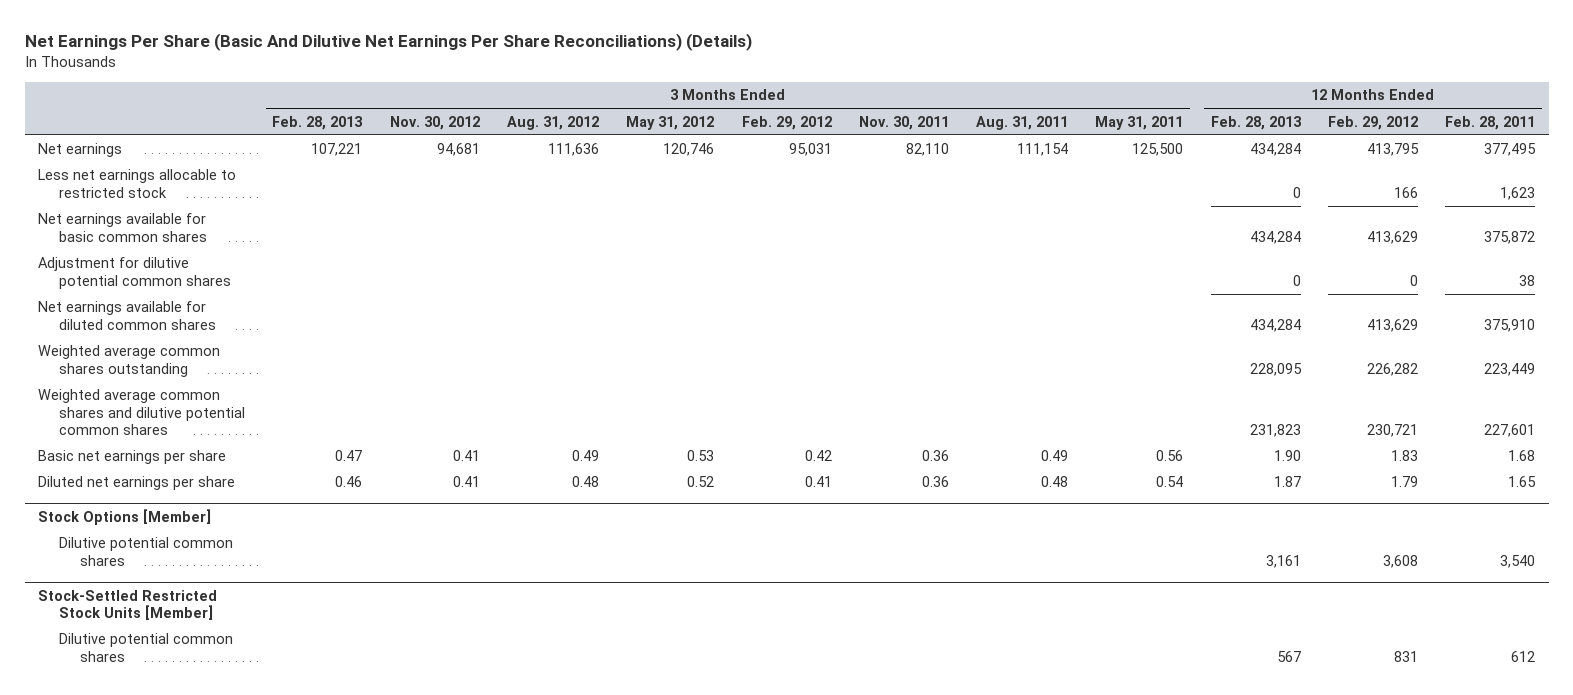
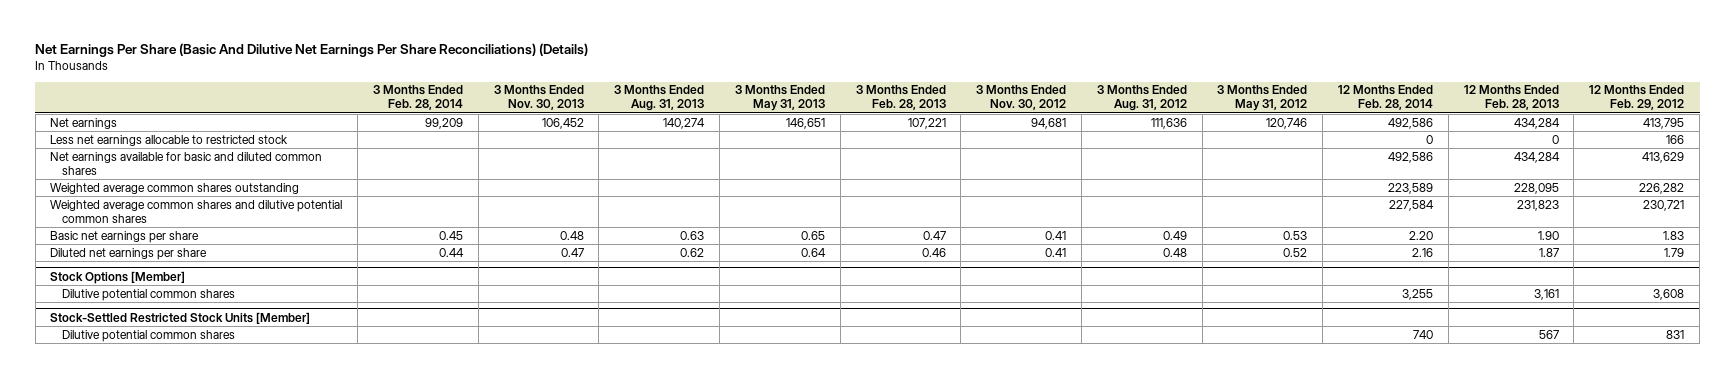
- | 3 Months Ended Feb. 28, 2013 | 3 Months Ended Nov. 30, 2012 | 3 Months Ended Aug. 31, 2012 | 3 Months Ended May 31, 2012 | 3 Months Ended Feb. 29, 2012 | 3 Months Ended Nov. 30, 2011 | 3 Months Ended Aug. 31, 2011 | 3 Months Ended May 31, 2011 | 12 Months Ended Feb. 28, 2013 | 12 Months Ended Feb. 29, 2012 | 12 Months Ended Feb. 28, 2011
+ | 3 Months Ended Feb. 28, 2014 | 3 Months Ended Nov. 30, 2013 | 3 Months Ended Aug. 31, 2013 | 3 Months Ended May 31, 2013 | 3 Months Ended Feb. 28, 2013 | 3 Months Ended Nov. 30, 2012 | 3 Months Ended Aug. 31, 2012 | 3 Months Ended May 31, 2012 | 12 Months Ended Feb. 28, 2014 | 12 Months Ended Feb. 28, 2013 | 12 Months Ended Feb. 29, 2012
- Net earnings available for basic common shares | | | | | | | | | 434,284 | 413,629 | 375,872
- Adjustment for dilutive potential common shares | | | | | | | | | 0 | 0 | 38
- Net earnings available for diluted common shares | | | | | | | | | 434,284 | 413,629 | 375,910
+ Net earnings available for basic and diluted common shares | | | | | | | | | 492,586 | 434,284 | 413,629

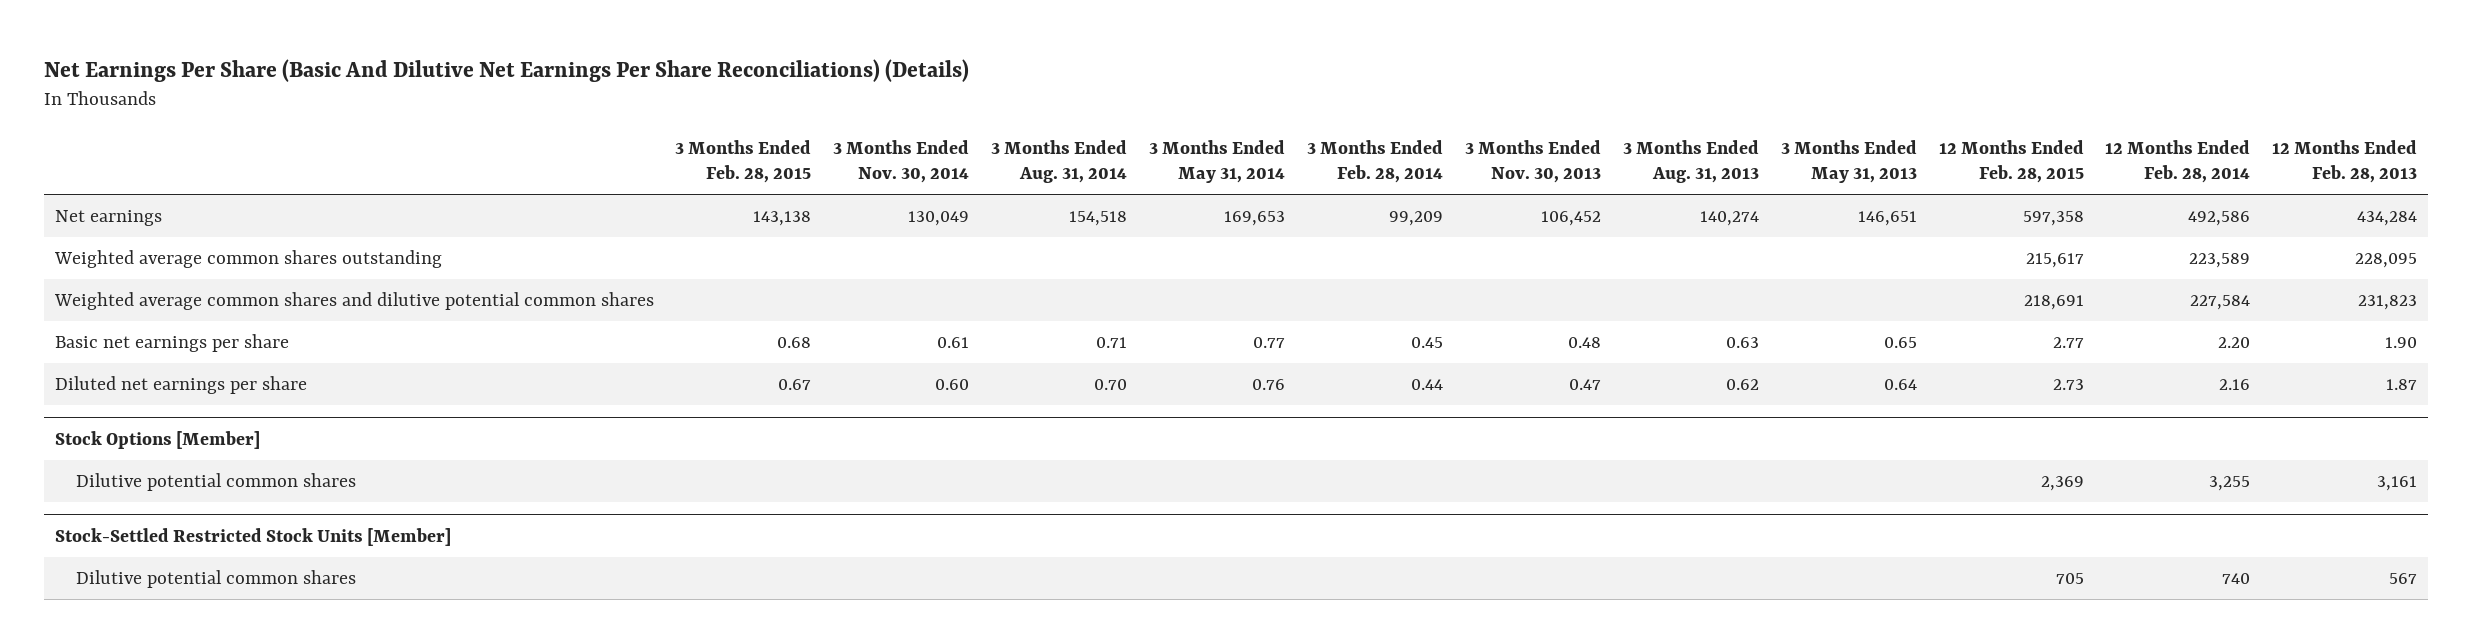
- | 3 Months Ended Feb. 28, 2014 | 3 Months Ended Nov. 30, 2013 | 3 Months Ended Aug. 31, 2013 | 3 Months Ended May 31, 2013 | 3 Months Ended Feb. 28, 2013 | 3 Months Ended Nov. 30, 2012 | 3 Months Ended Aug. 31, 2012 | 3 Months Ended May 31, 2012 | 12 Months Ended Feb. 28, 2014 | 12 Months Ended Feb. 28, 2013 | 12 Months Ended Feb. 29, 2012
+ | 3 Months Ended Feb. 28, 2015 | 3 Months Ended Nov. 30, 2014 | 3 Months Ended Aug. 31, 2014 | 3 Months Ended May 31, 2014 | 3 Months Ended Feb. 28, 2014 | 3 Months Ended Nov. 30, 2013 | 3 Months Ended Aug. 31, 2013 | 3 Months Ended May 31, 2013 | 12 Months Ended Feb. 28, 2015 | 12 Months Ended Feb. 28, 2014 | 12 Months Ended Feb. 28, 2013
- Less net earnings allocable to restricted stock | | | | | | | | | 0 | 0 | 166
- Net earnings available for basic and diluted common shares | | | | | | | | | 492,586 | 434,284 | 413,629

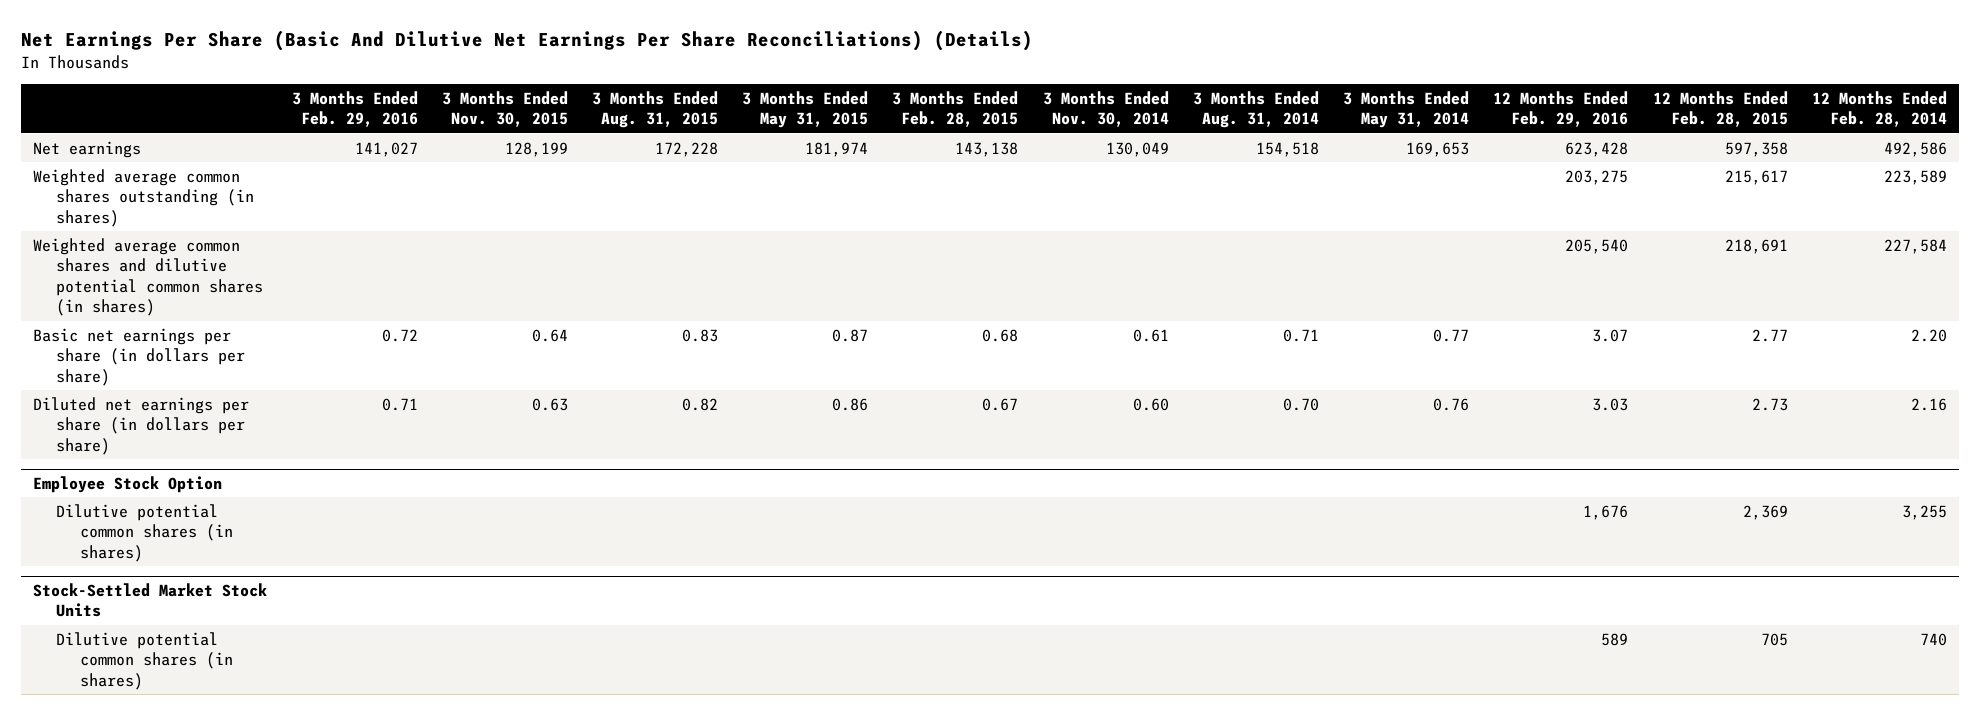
- | 3 Months Ended Feb. 28, 2015 | 3 Months Ended Nov. 30, 2014 | 3 Months Ended Aug. 31, 2014 | 3 Months Ended May 31, 2014 | 3 Months Ended Feb. 28, 2014 | 3 Months Ended Nov. 30, 2013 | 3 Months Ended Aug. 31, 2013 | 3 Months Ended May 31, 2013 | 12 Months Ended Feb. 28, 2015 | 12 Months Ended Feb. 28, 2014 | 12 Months Ended Feb. 28, 2013
+ | 3 Months Ended Feb. 29, 2016 | 3 Months Ended Nov. 30, 2015 | 3 Months Ended Aug. 31, 2015 | 3 Months Ended May 31, 2015 | 3 Months Ended Feb. 28, 2015 | 3 Months Ended Nov. 30, 2014 | 3 Months Ended Aug. 31, 2014 | 3 Months Ended May 31, 2014 | 12 Months Ended Feb. 29, 2016 | 12 Months Ended Feb. 28, 2015 | 12 Months Ended Feb. 28, 2014
- Weighted average common shares outstanding | | | | | | | | | 215,617 | 223,589 | 228,095
- Weighted average common shares and dilutive potential common shares | | | | | | | | | 218,691 | 227,584 | 231,823
- Basic net earnings per share | 0.68 | 0.61 | 0.71 | 0.77 | 0.45 | 0.48 | 0.63 | 0.65 | 2.77 | 2.20 | 1.90
- Diluted net earnings per share | 0.67 | 0.60 | 0.70 | 0.76 | 0.44 | 0.47 | 0.62 | 0.64 | 2.73 | 2.16 | 1.87
- Stock Options [Member]
- Dilutive potential common shares | | | | | | | | | 2,369 | 3,255 | 3,161
- Stock-Settled Restricted Stock Units [Member]
- Dilutive potential common shares | | | | | | | | | 705 | 740 | 567
+ Weighted average common shares outstanding (in shares) | | | | | | | | | 203,275 | 215,617 | 223,589
+ Weighted average common shares and dilutive potential common shares (in shares) | | | | | | | | | 205,540 | 218,691 | 227,584
+ Basic net earnings per share (in dollars per share) | 0.72 | 0.64 | 0.83 | 0.87 | 0.68 | 0.61 | 0.71 | 0.77 | 3.07 | 2.77 | 2.20
+ Diluted net earnings per share (in dollars per share) | 0.71 | 0.63 | 0.82 | 0.86 | 0.67 | 0.60 | 0.70 | 0.76 | 3.03 | 2.73 | 2.16
+ Employee Stock Option
+ Dilutive potential common shares (in shares) | | | | | | | | | 1,676 | 2,369 | 3,255
+ Stock-Settled Market Stock Units
+ Dilutive potential common shares (in shares) | | | | | | | | | 589 | 705 | 740

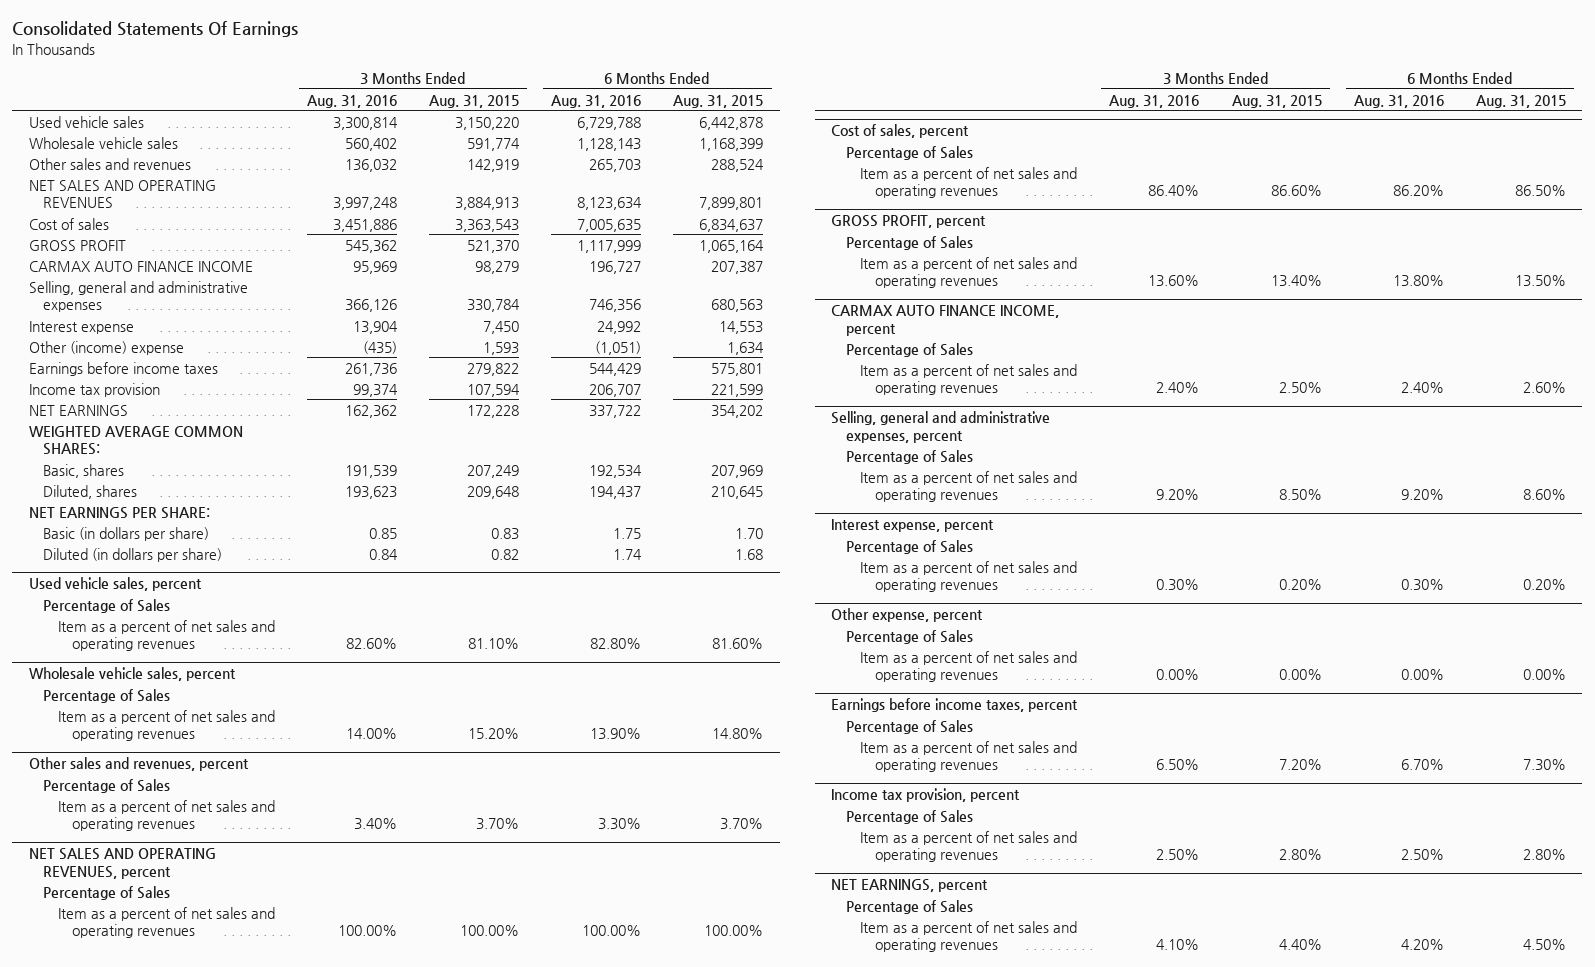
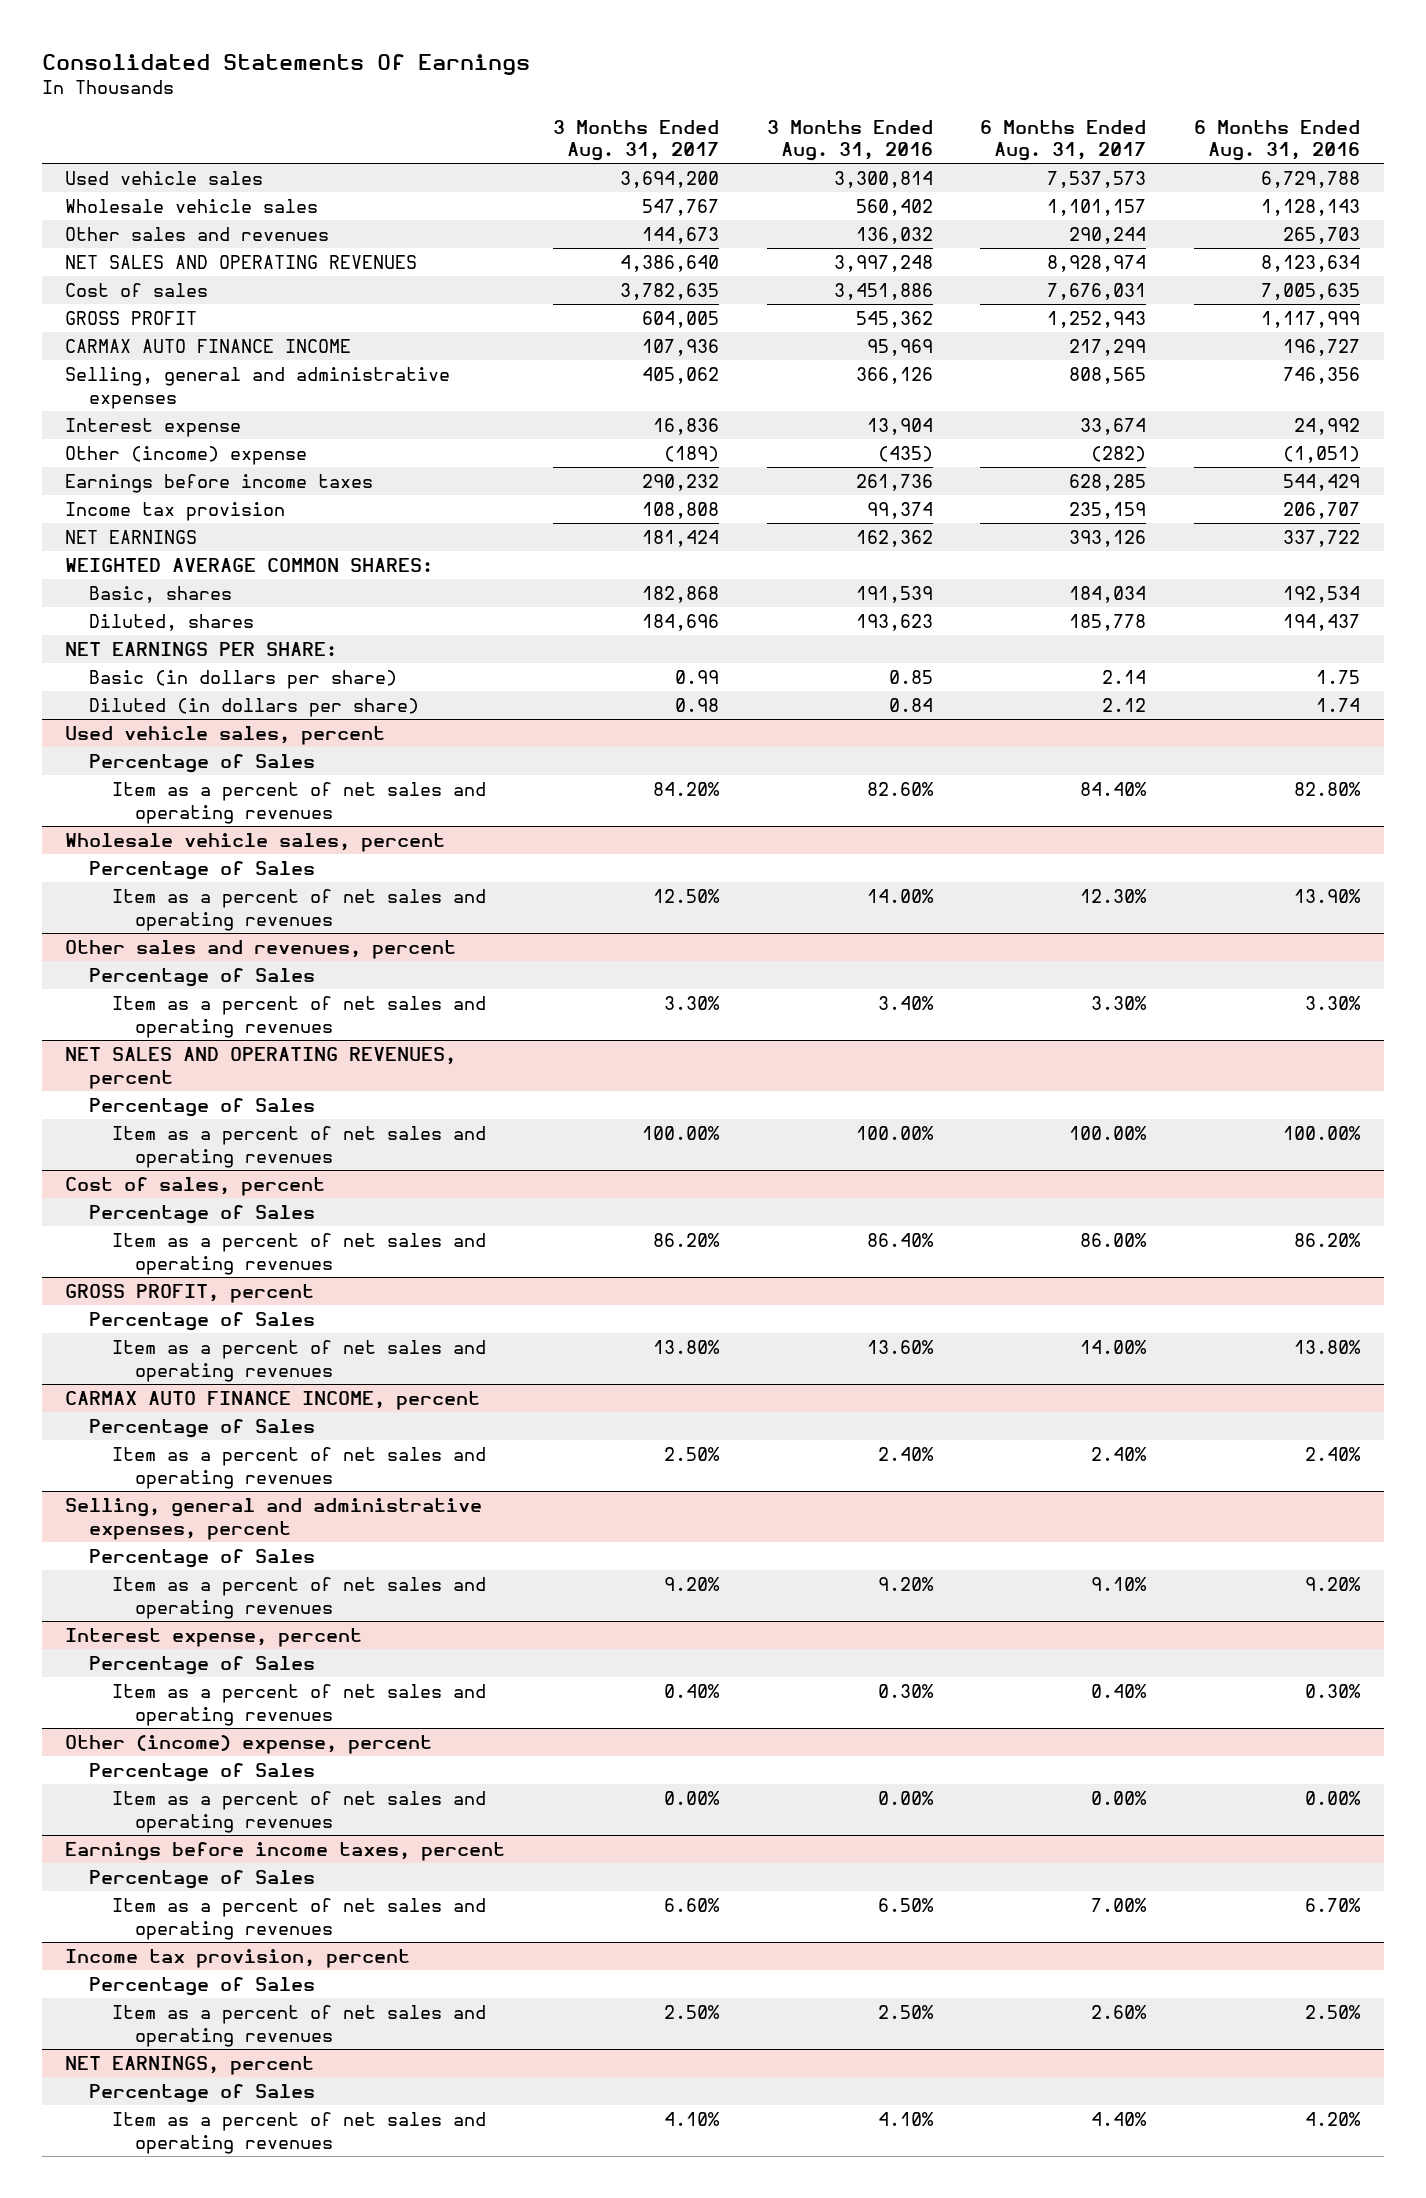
- | 3 Months Ended Aug. 31, 2016 | 3 Months Ended Aug. 31, 2015 | 6 Months Ended Aug. 31, 2016 | 6 Months Ended Aug. 31, 2015
+ | 3 Months Ended Aug. 31, 2017 | 3 Months Ended Aug. 31, 2016 | 6 Months Ended Aug. 31, 2017 | 6 Months Ended Aug. 31, 2016
- Other expense, percent
+ Other (income) expense, percent

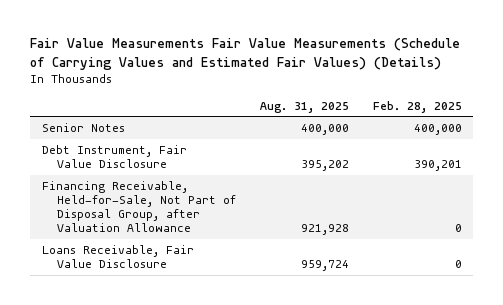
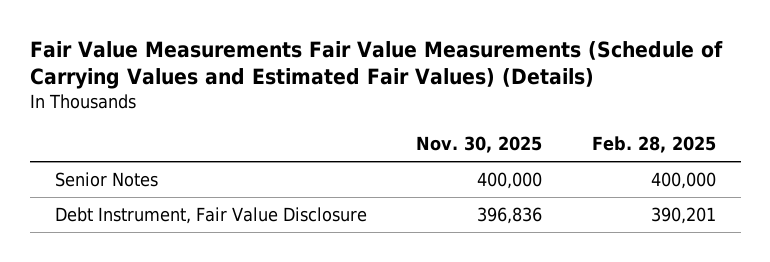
- | Aug. 31, 2025 | Feb. 28, 2025
+ | Nov. 30, 2025 | Feb. 28, 2025
- Financing Receivable, Held-for-Sale, Not Part of Disposal Group, after Valuation Allowance | 921,928 | 0
- Loans Receivable, Fair Value Disclosure | 959,724 | 0

